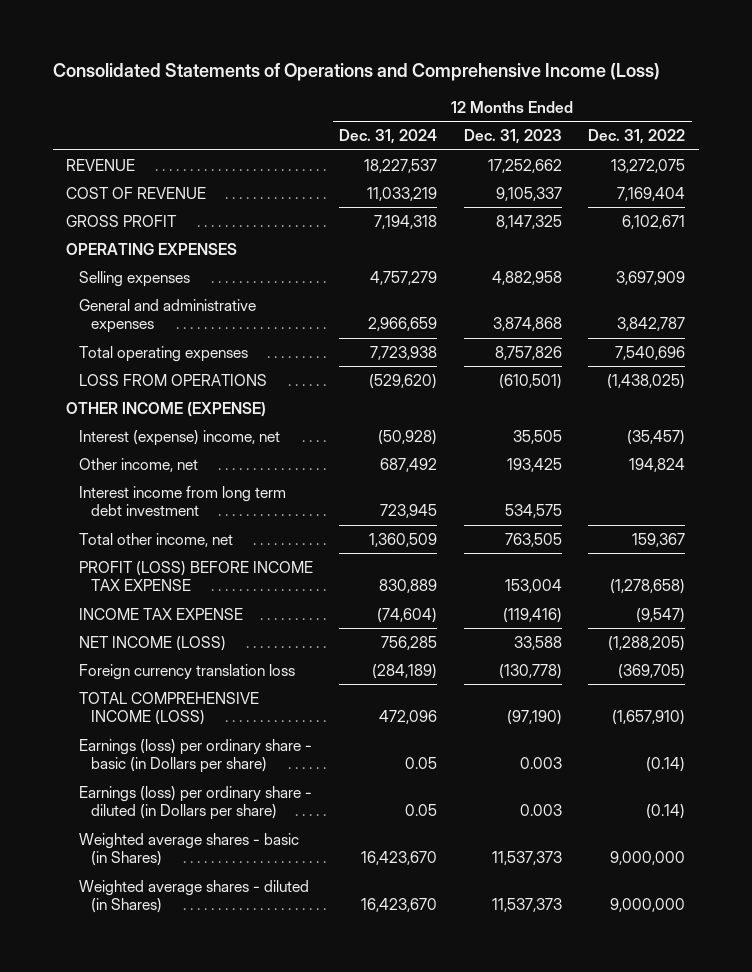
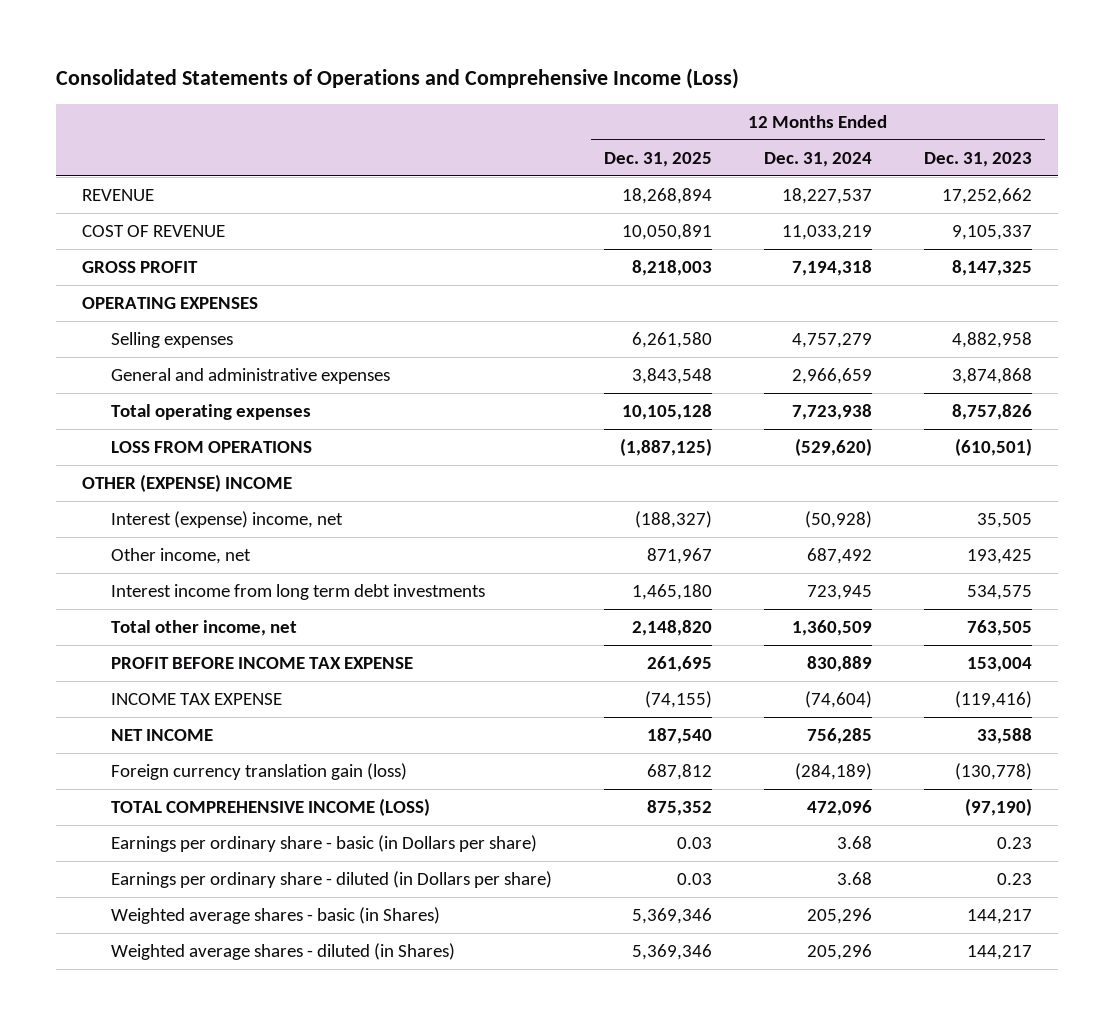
- | 12 Months Ended Dec. 31, 2024 | 12 Months Ended Dec. 31, 2023 | 12 Months Ended Dec. 31, 2022
+ | 12 Months Ended Dec. 31, 2025 | 12 Months Ended Dec. 31, 2024 | 12 Months Ended Dec. 31, 2023
- OTHER INCOME (EXPENSE)
+ OTHER (EXPENSE) INCOME
- Interest income from long term debt investment | 723,945 | 534,575 |
+ Interest income from long term debt investments | 1,465,180 | 723,945 | 534,575
- PROFIT (LOSS) BEFORE INCOME TAX EXPENSE | 830,889 | 153,004 | (1,278,658)
+ PROFIT BEFORE INCOME TAX EXPENSE | 261,695 | 830,889 | 153,004
- NET INCOME (LOSS) | 756,285 | 33,588 | (1,288,205)
- Foreign currency translation loss | (284,189) | (130,778) | (369,705)
+ NET INCOME | 187,540 | 756,285 | 33,588
+ Foreign currency translation gain (loss) | 687,812 | (284,189) | (130,778)
- Earnings (loss) per ordinary share - basic (in Dollars per share) | 0.05 | 0.003 | (0.14)
- Earnings (loss) per ordinary share - diluted (in Dollars per share) | 0.05 | 0.003 | (0.14)
- Weighted average shares - basic (in Shares) | 16,423,670 | 11,537,373 | 9,000,000
- Weighted average shares - diluted (in Shares) | 16,423,670 | 11,537,373 | 9,000,000
+ Earnings per ordinary share - basic (in Dollars per share) | 0.03 | 3.68 | 0.23
+ Earnings per ordinary share - diluted (in Dollars per share) | 0.03 | 3.68 | 0.23
+ Weighted average shares - basic (in Shares) | 5,369,346 | 205,296 | 144,217
+ Weighted average shares - diluted (in Shares) | 5,369,346 | 205,296 | 144,217

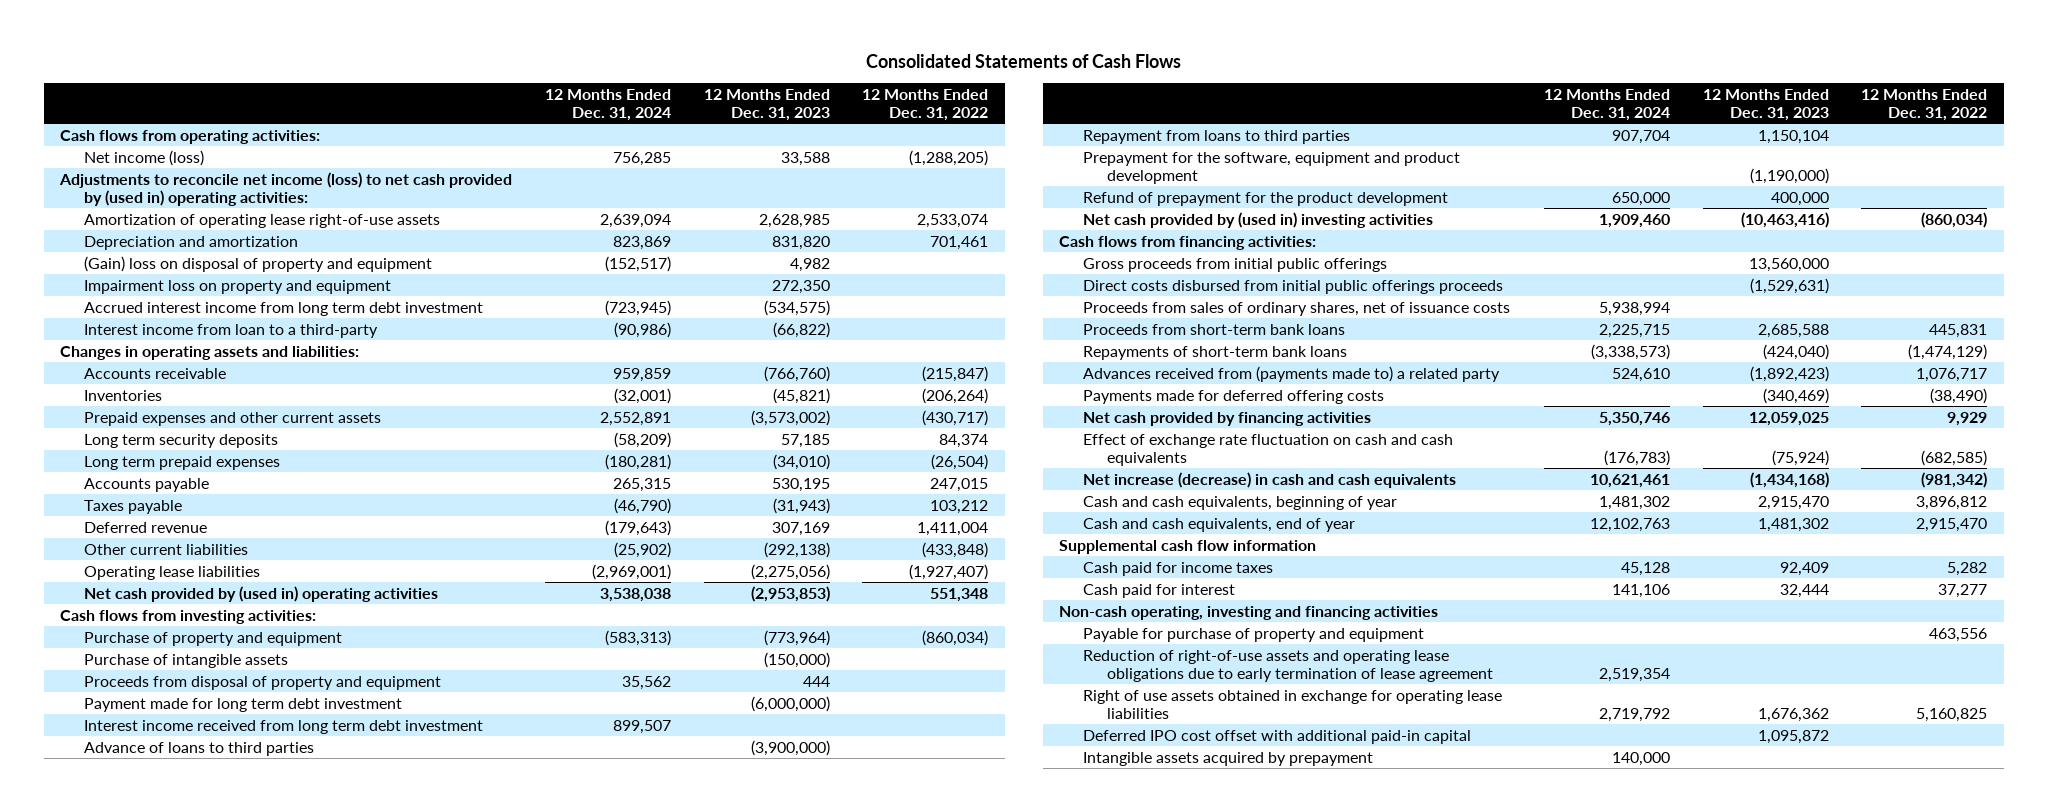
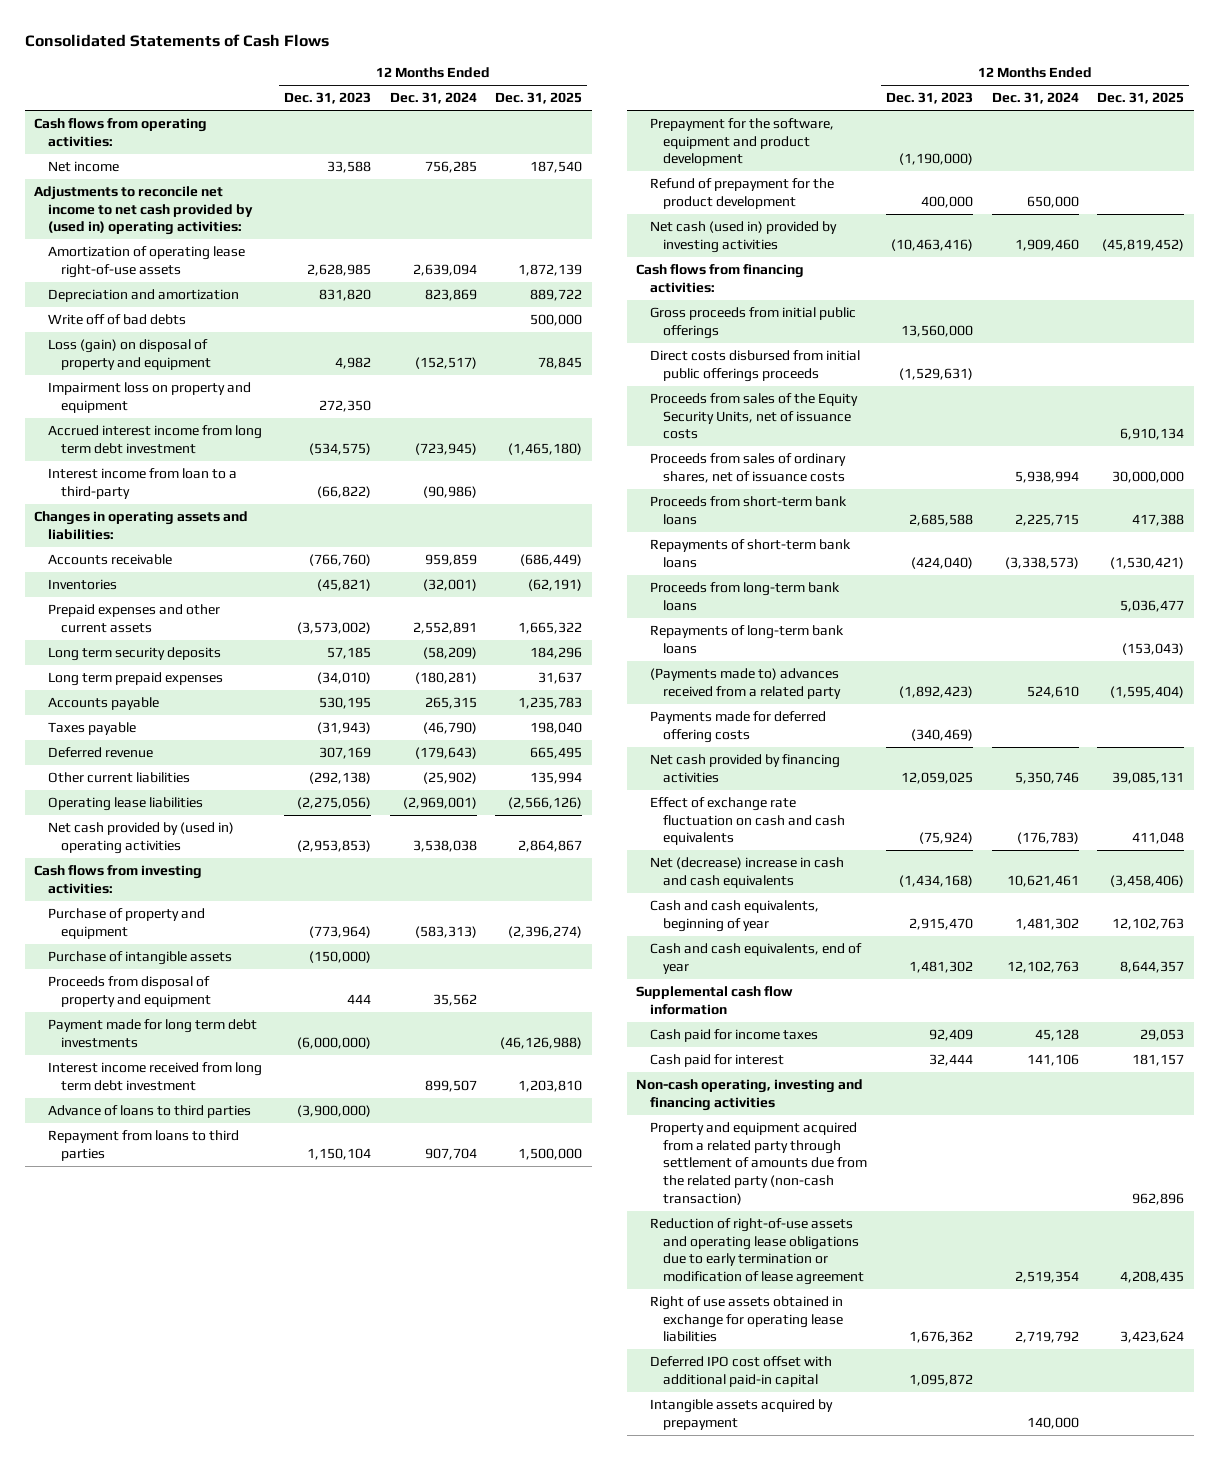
- | 12 Months Ended Dec. 31, 2024 | 12 Months Ended Dec. 31, 2023 | 12 Months Ended Dec. 31, 2022
+ | 12 Months Ended Dec. 31, 2023 | 12 Months Ended Dec. 31, 2024 | 12 Months Ended Dec. 31, 2025
- Net income (loss) | 756,285 | 33,588 | (1,288,205)
- Adjustments to reconcile net income (loss) to net cash provided by (used in) operating activities:
+ Net income | 33,588 | 756,285 | 187,540
+ Adjustments to reconcile net income to net cash provided by (used in) operating activities:
- (Gain) loss on disposal of property and equipment | (152,517) | 4,982 |
+ Write off of bad debts | | | 500,000
+ Loss (gain) on disposal of property and equipment | 4,982 | (152,517) | 78,845
- Payment made for long term debt investment | | (6,000,000) |
+ Payment made for long term debt investments | (6,000,000) | | (46,126,988)
- Net cash provided by (used in) investing activities | 1,909,460 | (10,463,416) | (860,034)
+ Net cash (used in) provided by investing activities | (10,463,416) | 1,909,460 | (45,819,452)
+ Proceeds from sales of the Equity Security Units, net of issuance costs | | | 6,910,134
- Advances received from (payments made to) a related party | 524,610 | (1,892,423) | 1,076,717
+ Proceeds from long-term bank loans | | | 5,036,477
+ Repayments of long-term bank loans | | | (153,043)
+ (Payments made to) advances received from a related party | (1,892,423) | 524,610 | (1,595,404)
- Net increase (decrease) in cash and cash equivalents | 10,621,461 | (1,434,168) | (981,342)
+ Net (decrease) increase in cash and cash equivalents | (1,434,168) | 10,621,461 | (3,458,406)
- Payable for purchase of property and equipment | | | 463,556
- Reduction of right-of-use assets and operating lease obligations due to early termination of lease agreement | 2,519,354 | |
+ Property and equipment acquired from a related party through settlement of amounts due from the related party (non-cash transaction) | | | 962,896
+ Reduction of right-of-use assets and operating lease obligations due to early termination or modification of lease agreement | | 2,519,354 | 4,208,435

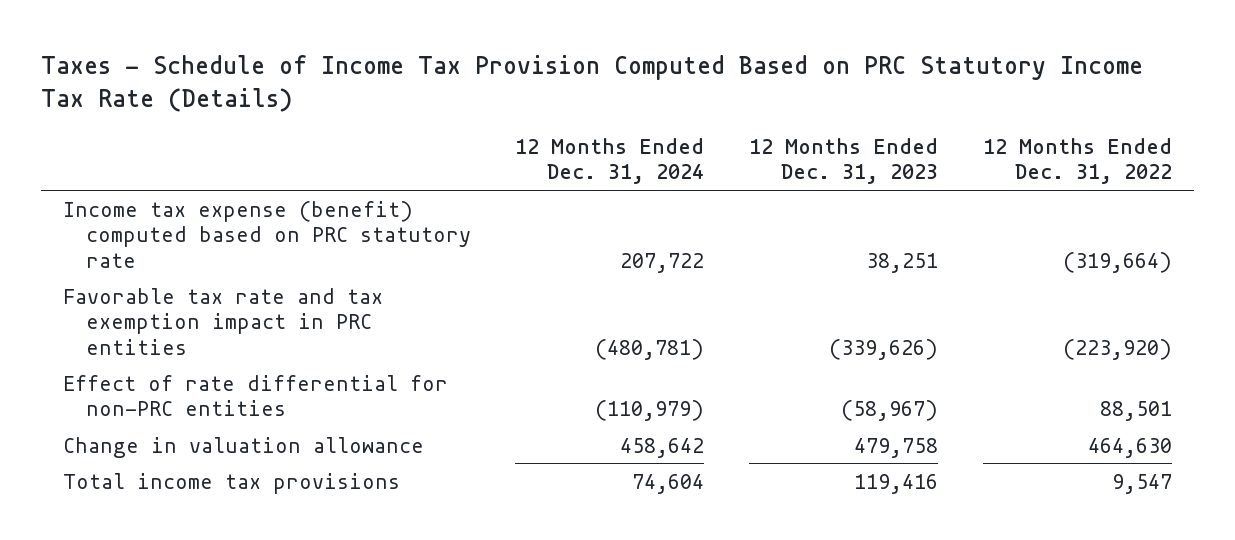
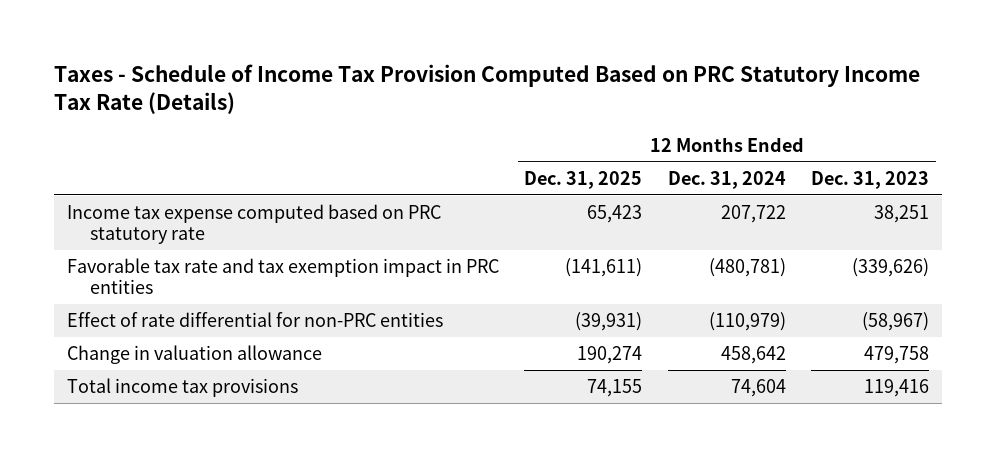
- | 12 Months Ended Dec. 31, 2024 | 12 Months Ended Dec. 31, 2023 | 12 Months Ended Dec. 31, 2022
+ | 12 Months Ended Dec. 31, 2025 | 12 Months Ended Dec. 31, 2024 | 12 Months Ended Dec. 31, 2023
- Income tax expense (benefit) computed based on PRC statutory rate | 207,722 | 38,251 | (319,664)
+ Income tax expense computed based on PRC statutory rate | 65,423 | 207,722 | 38,251

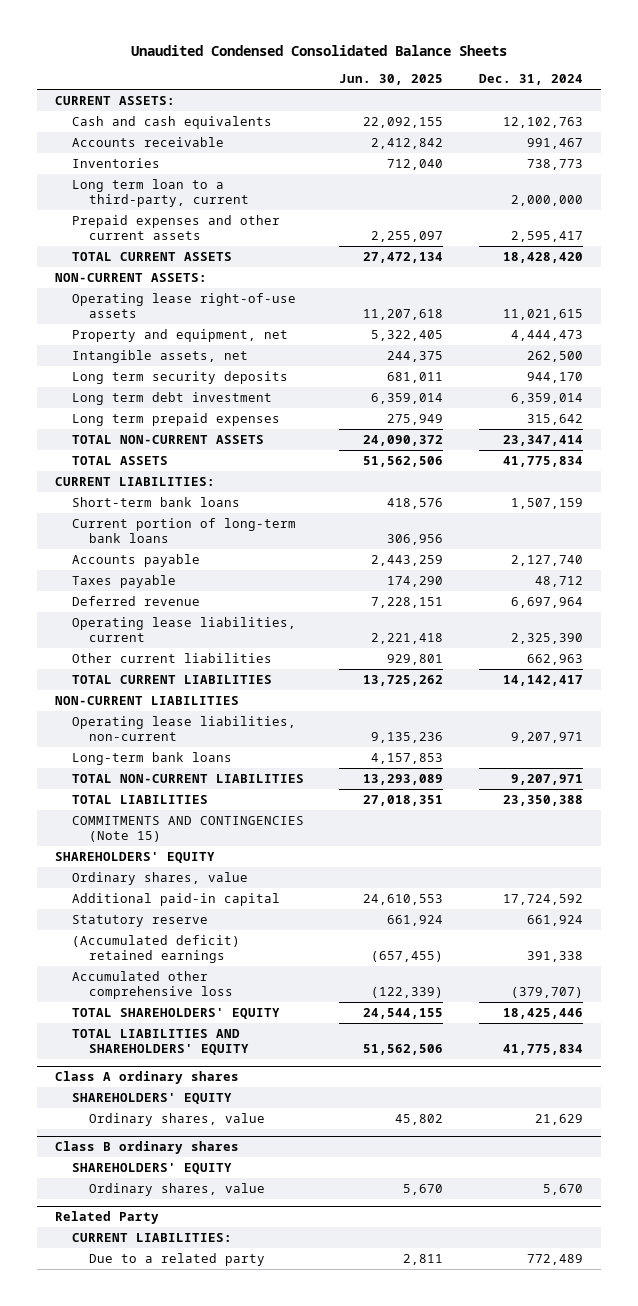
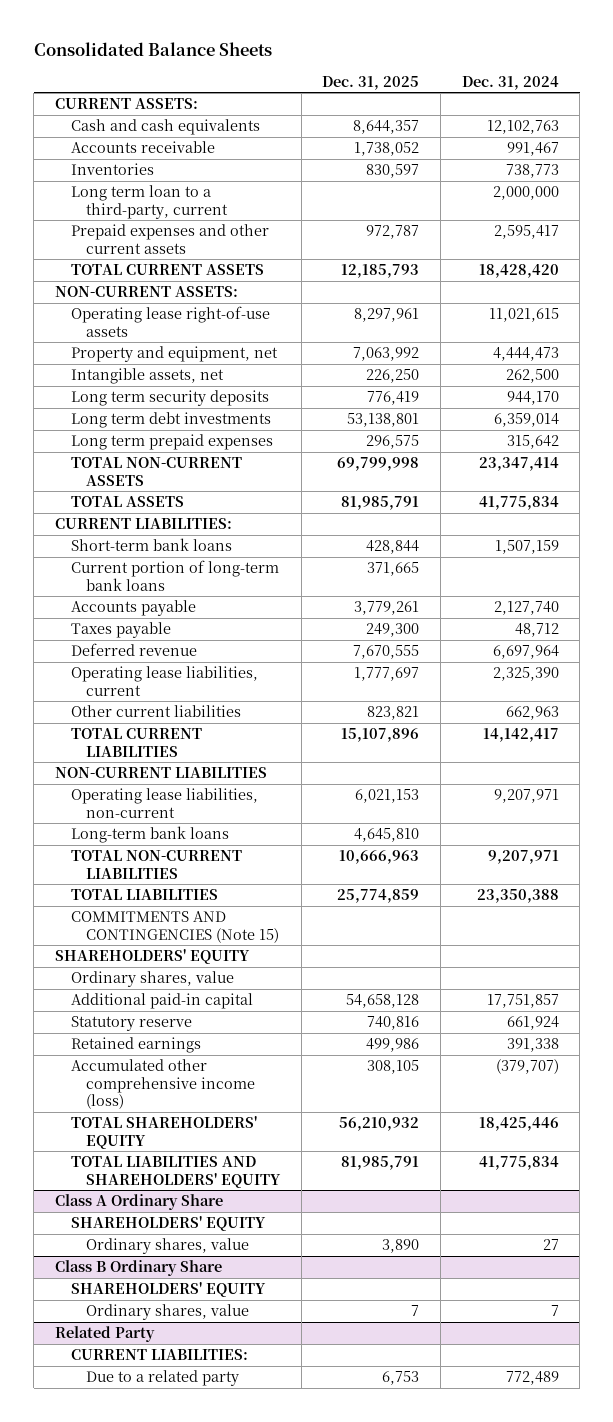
- Unaudited Condensed Consolidated Balance Sheets
+ Consolidated Balance Sheets
- | Jun. 30, 2025 | Dec. 31, 2024
+ | Dec. 31, 2025 | Dec. 31, 2024
- Long term debt investment | 6,359,014 | 6,359,014
+ Long term debt investments | 53,138,801 | 6,359,014
- Additional paid-in capital | 24,610,553 | 17,724,592
+ Additional paid-in capital | 54,658,128 | 17,751,857
- (Accumulated deficit) retained earnings | (657,455) | 391,338
- Accumulated other comprehensive loss | (122,339) | (379,707)
+ Retained earnings | 499,986 | 391,338
+ Accumulated other comprehensive income (loss) | 308,105 | (379,707)
- Class A ordinary shares
+ Class A Ordinary Share
- Ordinary shares, value | 45,802 | 21,629
- Class B ordinary shares
+ Ordinary shares, value | 3,890 | 27
+ Class B Ordinary Share
- Ordinary shares, value | 5,670 | 5,670
+ Ordinary shares, value | 7 | 7

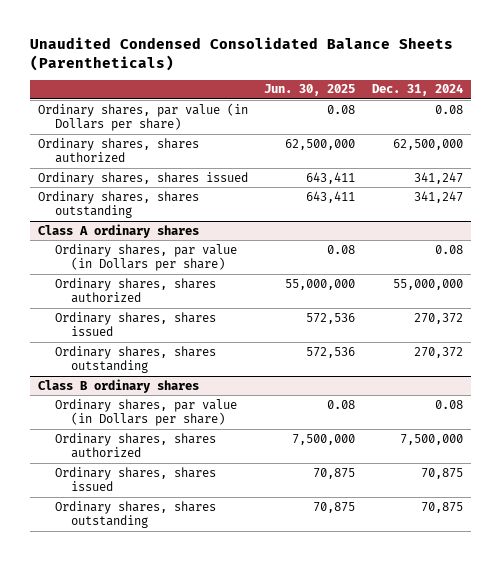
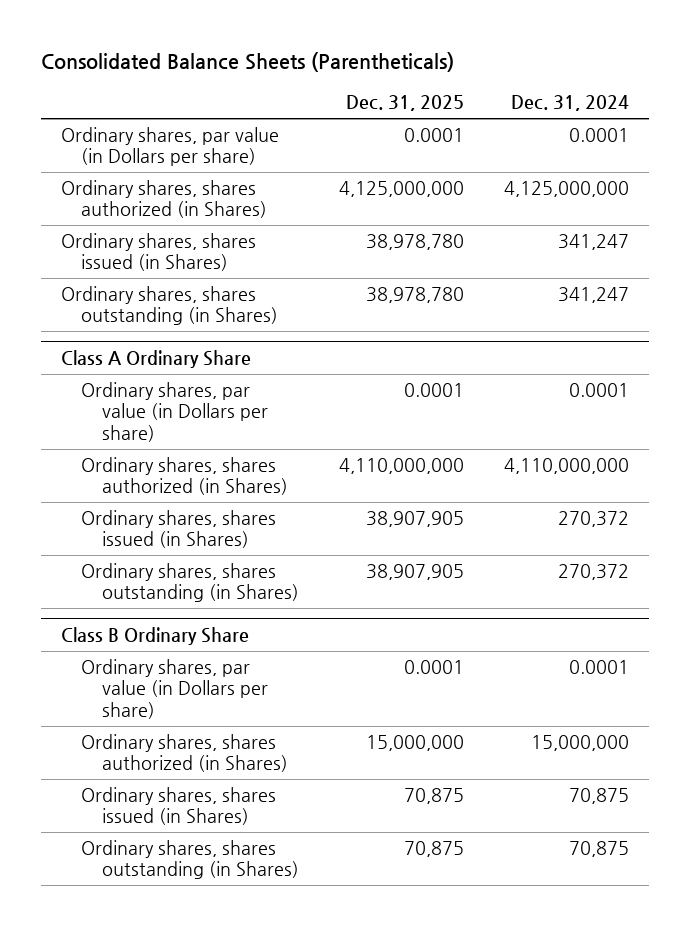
- Unaudited Condensed Consolidated Balance Sheets (Parentheticals)
+ Consolidated Balance Sheets (Parentheticals)
- | Jun. 30, 2025 | Dec. 31, 2024
+ | Dec. 31, 2025 | Dec. 31, 2024
- Ordinary shares, par value (in Dollars per share) | 0.08 | 0.08
- Ordinary shares, shares authorized | 62,500,000 | 62,500,000
- Ordinary shares, shares issued | 643,411 | 341,247
- Ordinary shares, shares outstanding | 643,411 | 341,247
- Class A ordinary shares
- Ordinary shares, par value (in Dollars per share) | 0.08 | 0.08
- Ordinary shares, shares authorized | 55,000,000 | 55,000,000
- Ordinary shares, shares issued | 572,536 | 270,372
- Ordinary shares, shares outstanding | 572,536 | 270,372
- Class B ordinary shares
- Ordinary shares, par value (in Dollars per share) | 0.08 | 0.08
- Ordinary shares, shares authorized | 7,500,000 | 7,500,000
- Ordinary shares, shares issued | 70,875 | 70,875
- Ordinary shares, shares outstanding | 70,875 | 70,875
+ Ordinary shares, par value (in Dollars per share) | 0.0001 | 0.0001
+ Ordinary shares, shares authorized (in Shares) | 4,125,000,000 | 4,125,000,000
+ Ordinary shares, shares issued (in Shares) | 38,978,780 | 341,247
+ Ordinary shares, shares outstanding (in Shares) | 38,978,780 | 341,247
+ Class A Ordinary Share
+ Ordinary shares, par value (in Dollars per share) | 0.0001 | 0.0001
+ Ordinary shares, shares authorized (in Shares) | 4,110,000,000 | 4,110,000,000
+ Ordinary shares, shares issued (in Shares) | 38,907,905 | 270,372
+ Ordinary shares, shares outstanding (in Shares) | 38,907,905 | 270,372
+ Class B Ordinary Share
+ Ordinary shares, par value (in Dollars per share) | 0.0001 | 0.0001
+ Ordinary shares, shares authorized (in Shares) | 15,000,000 | 15,000,000
+ Ordinary shares, shares issued (in Shares) | 70,875 | 70,875
+ Ordinary shares, shares outstanding (in Shares) | 70,875 | 70,875

